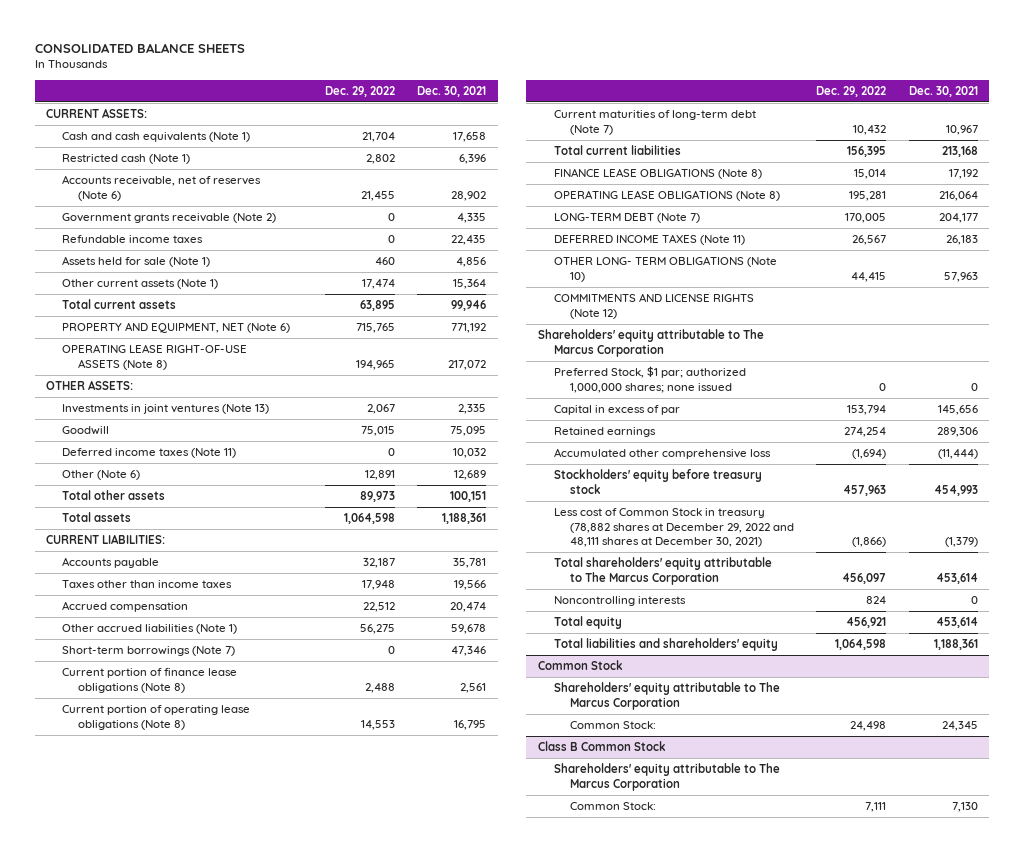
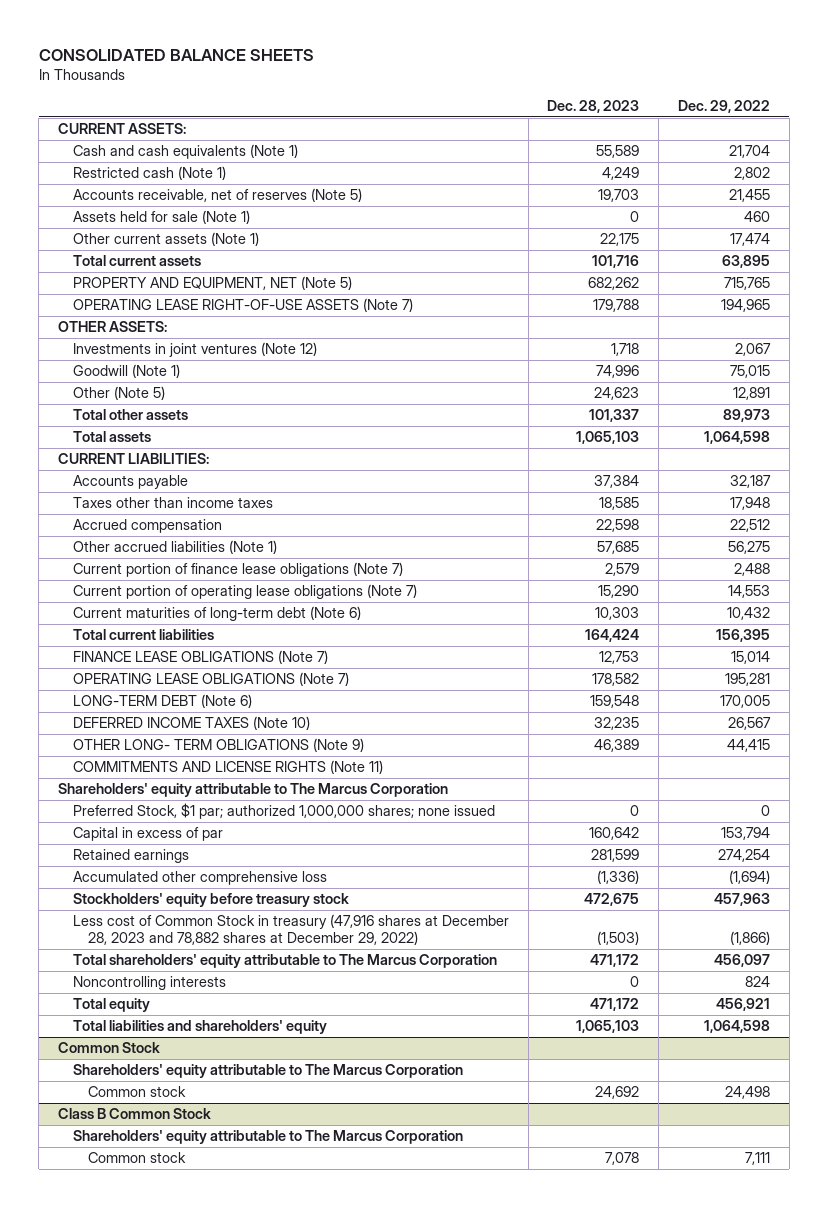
- | Dec. 29, 2022 | Dec. 30, 2021
+ | Dec. 28, 2023 | Dec. 29, 2022
- Accounts receivable, net of reserves (Note 6) | 21,455 | 28,902
- Government grants receivable (Note 2) | 0 | 4,335
- Refundable income taxes | 0 | 22,435
+ Accounts receivable, net of reserves (Note 5) | 19,703 | 21,455
- PROPERTY AND EQUIPMENT, NET (Note 6) | 715,765 | 771,192
- OPERATING LEASE RIGHT-OF-USE ASSETS (Note 8) | 194,965 | 217,072
+ PROPERTY AND EQUIPMENT, NET (Note 5) | 682,262 | 715,765
+ OPERATING LEASE RIGHT-OF-USE ASSETS (Note 7) | 179,788 | 194,965
- Investments in joint ventures (Note 13) | 2,067 | 2,335
- Goodwill | 75,015 | 75,095
- Deferred income taxes (Note 11) | 0 | 10,032
- Other (Note 6) | 12,891 | 12,689
+ Investments in joint ventures (Note 12) | 1,718 | 2,067
+ Goodwill (Note 1) | 74,996 | 75,015
+ Other (Note 5) | 24,623 | 12,891
- Short-term borrowings (Note 7) | 0 | 47,346
- Current portion of finance lease obligations (Note 8) | 2,488 | 2,561
- Current portion of operating lease obligations (Note 8) | 14,553 | 16,795
- Current maturities of long-term debt (Note 7) | 10,432 | 10,967
+ Current portion of finance lease obligations (Note 7) | 2,579 | 2,488
+ Current portion of operating lease obligations (Note 7) | 15,290 | 14,553
+ Current maturities of long-term debt (Note 6) | 10,303 | 10,432
- FINANCE LEASE OBLIGATIONS (Note 8) | 15,014 | 17,192
- OPERATING LEASE OBLIGATIONS (Note 8) | 195,281 | 216,064
- LONG-TERM DEBT (Note 7) | 170,005 | 204,177
- DEFERRED INCOME TAXES (Note 11) | 26,567 | 26,183
- OTHER LONG- TERM OBLIGATIONS (Note 10) | 44,415 | 57,963
- COMMITMENTS AND LICENSE RIGHTS (Note 12)
+ FINANCE LEASE OBLIGATIONS (Note 7) | 12,753 | 15,014
+ OPERATING LEASE OBLIGATIONS (Note 7) | 178,582 | 195,281
+ LONG-TERM DEBT (Note 6) | 159,548 | 170,005
+ DEFERRED INCOME TAXES (Note 10) | 32,235 | 26,567
+ OTHER LONG- TERM OBLIGATIONS (Note 9) | 46,389 | 44,415
+ COMMITMENTS AND LICENSE RIGHTS (Note 11)
- Less cost of Common Stock in treasury (78,882 shares at December 29, 2022 and 48,111 shares at December 30, 2021) | (1,866) | (1,379)
+ Less cost of Common Stock in treasury (47,916 shares at December 28, 2023 and 78,882 shares at December 29, 2022) | (1,503) | (1,866)
@ Common Stock
- Common Stock: | 24,498 | 24,345
+ Common stock | 24,692 | 24,498
@ Class B Common Stock
- Common Stock: | 7,111 | 7,130
+ Common stock | 7,078 | 7,111

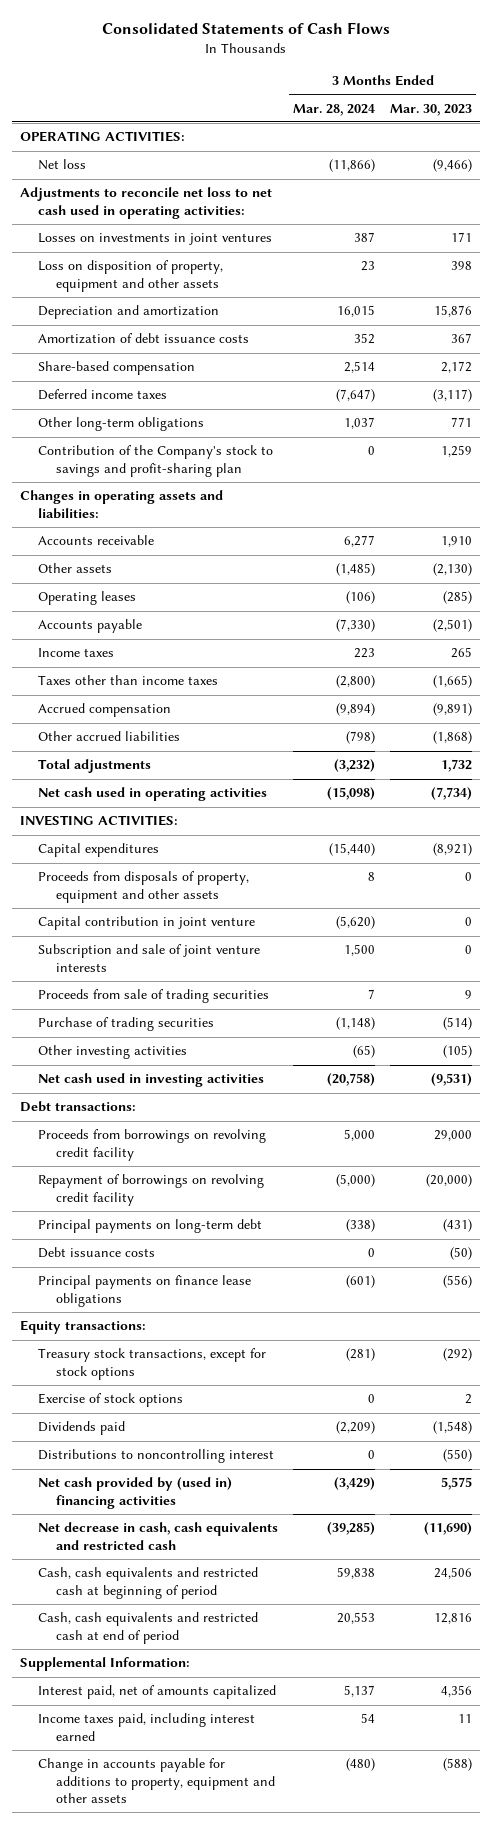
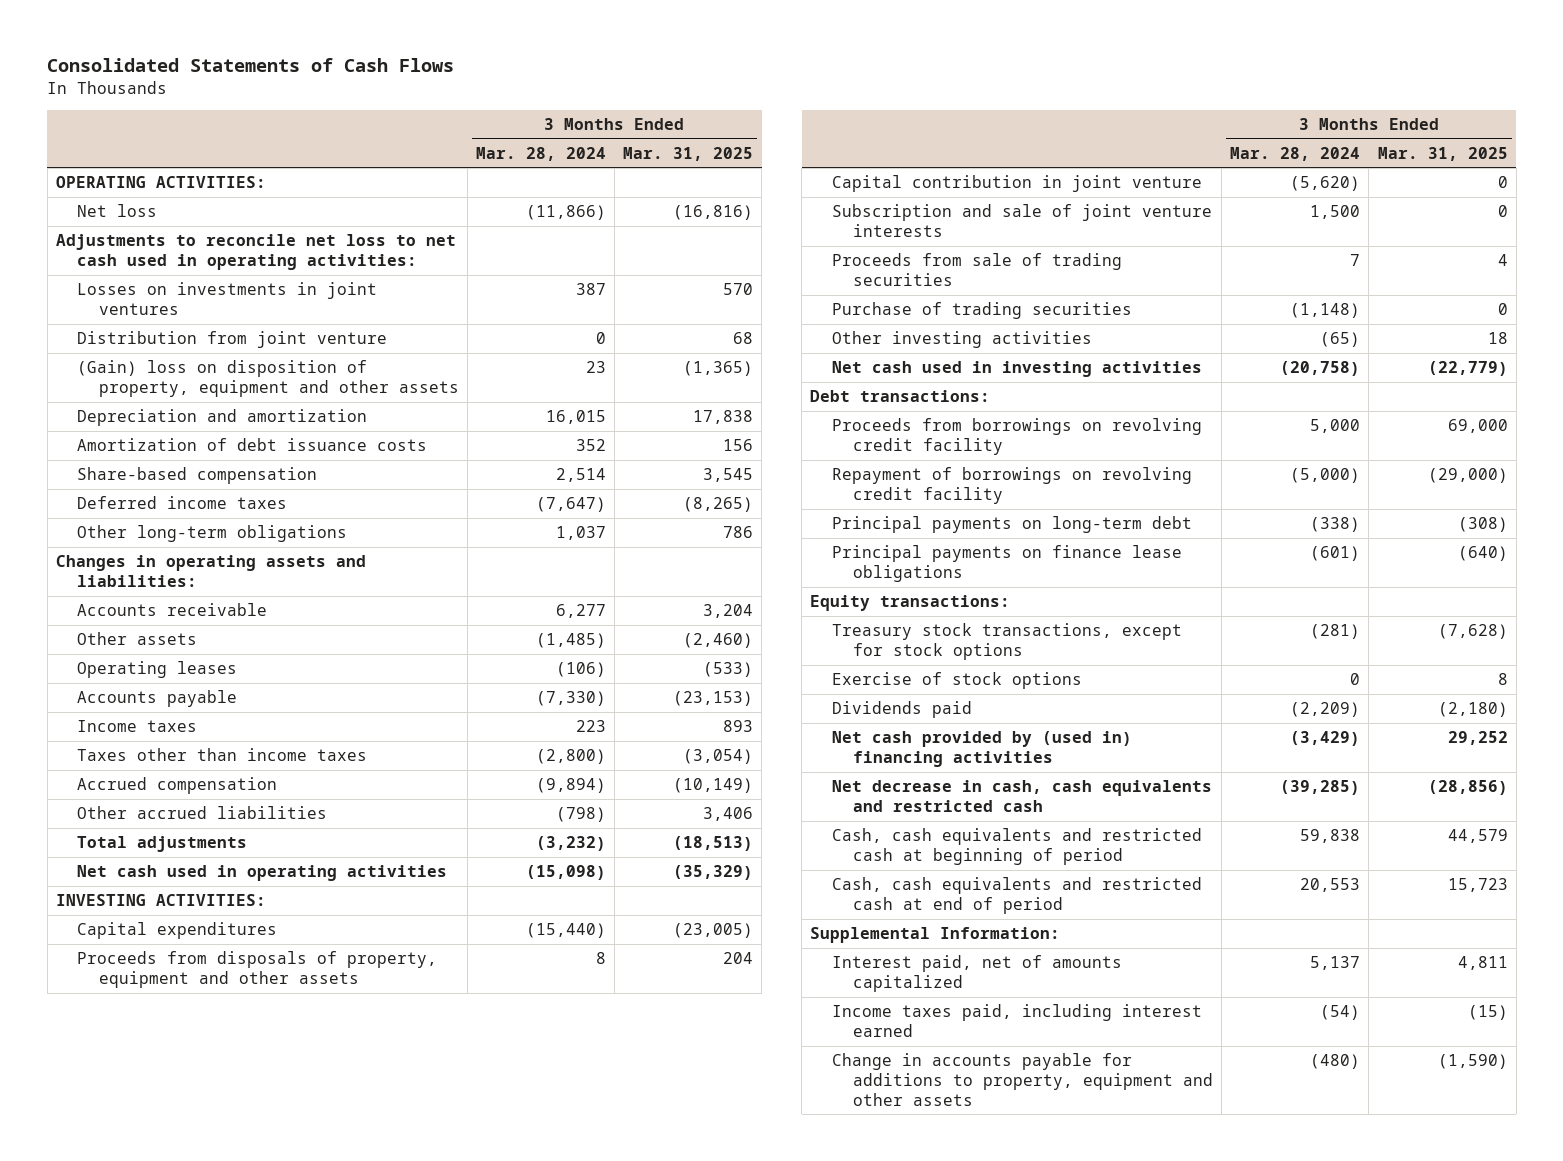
- | 3 Months Ended Mar. 28, 2024 | 3 Months Ended Mar. 30, 2023
+ | 3 Months Ended Mar. 28, 2024 | 3 Months Ended Mar. 31, 2025
- Loss on disposition of property, equipment and other assets | 23 | 398
+ Distribution from joint venture | 0 | 68
+ (Gain) loss on disposition of property, equipment and other assets | 23 | (1,365)
- Contribution of the Company's stock to savings and profit-sharing plan | 0 | 1,259
- Debt issuance costs | 0 | (50)
- Distributions to noncontrolling interest | 0 | (550)
- Income taxes paid, including interest earned | 54 | 11
+ Income taxes paid, including interest earned | (54) | (15)

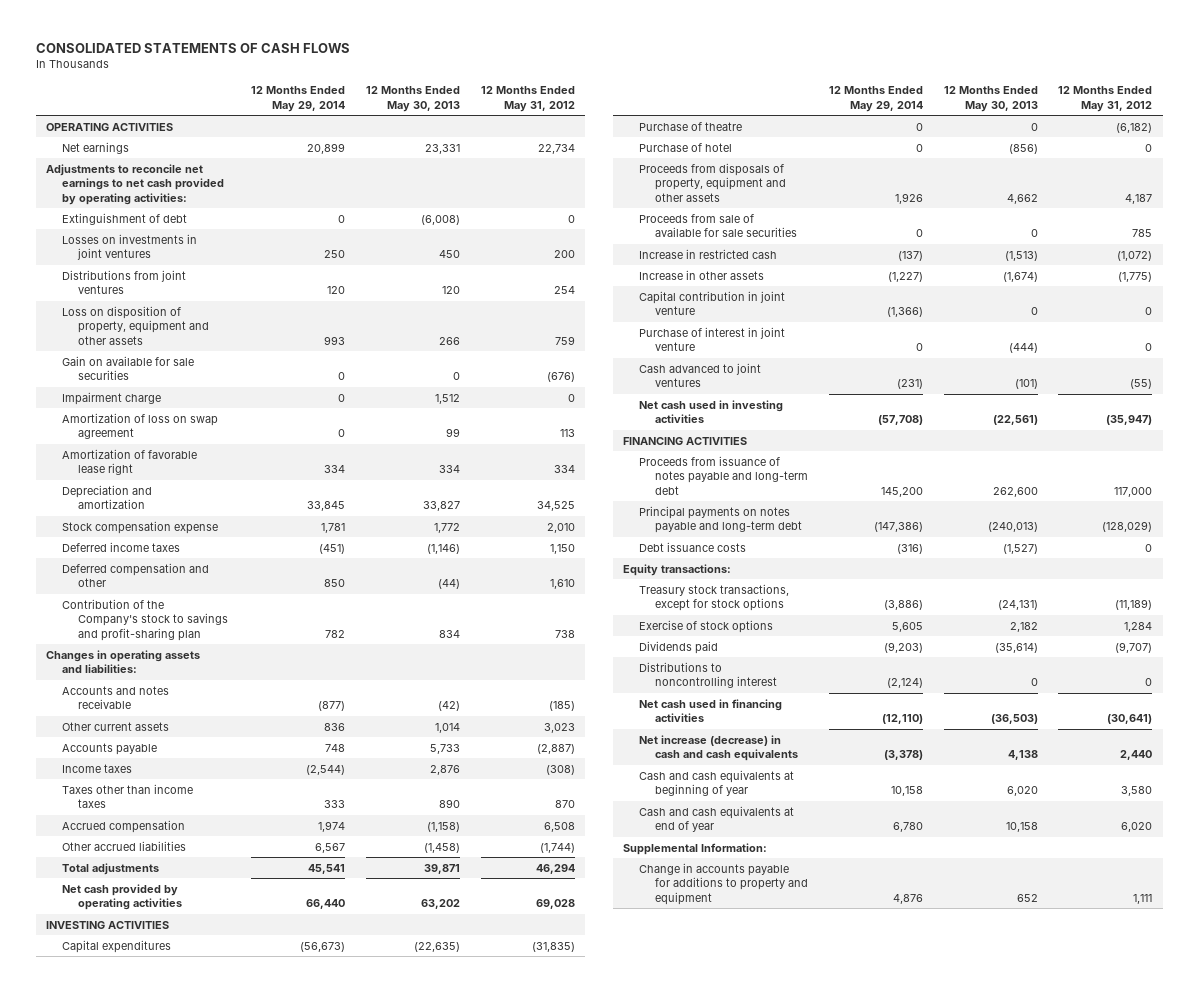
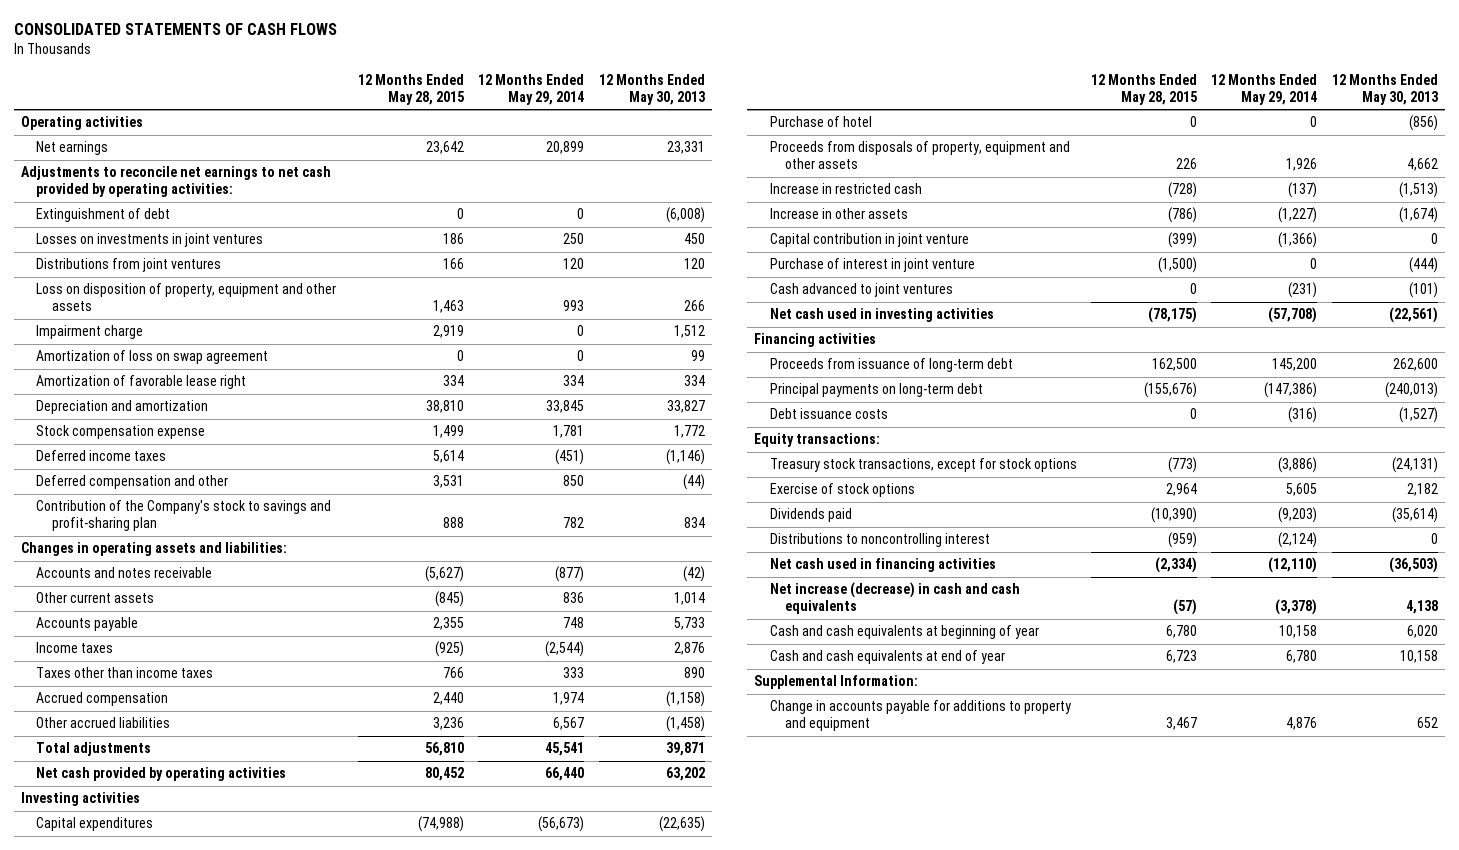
- | 12 Months Ended May 29, 2014 | 12 Months Ended May 30, 2013 | 12 Months Ended May 31, 2012
+ | 12 Months Ended May 28, 2015 | 12 Months Ended May 29, 2014 | 12 Months Ended May 30, 2013
- OPERATING ACTIVITIES
+ Operating activities
- Gain on available for sale securities | 0 | 0 | (676)
- INVESTING ACTIVITIES
+ Investing activities
- Purchase of theatre | 0 | 0 | (6,182)
- Proceeds from sale of available for sale securities | 0 | 0 | 785
- FINANCING ACTIVITIES
- Proceeds from issuance of notes payable and long-term debt | 145,200 | 262,600 | 117,000
- Principal payments on notes payable and long-term debt | (147,386) | (240,013) | (128,029)
+ Financing activities
+ Proceeds from issuance of long-term debt | 162,500 | 145,200 | 262,600
+ Principal payments on long-term debt | (155,676) | (147,386) | (240,013)

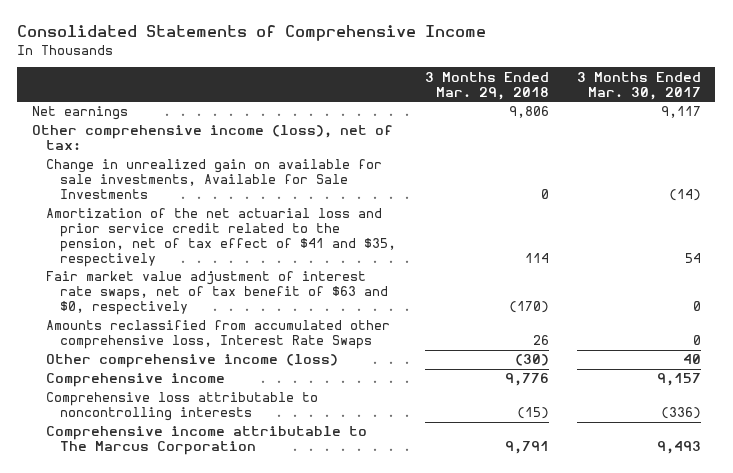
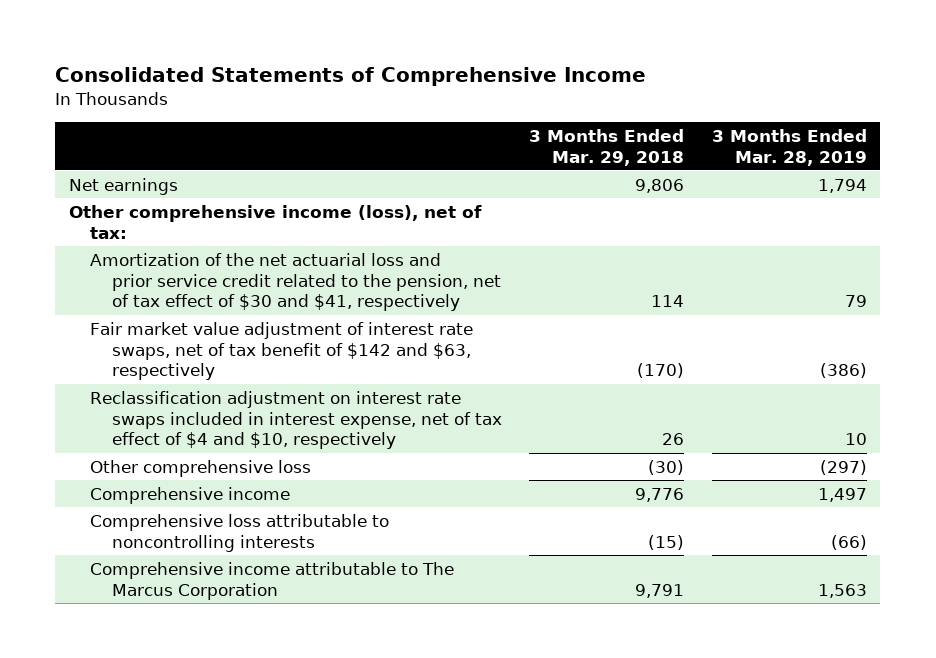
- | 3 Months Ended Mar. 29, 2018 | 3 Months Ended Mar. 30, 2017
+ | 3 Months Ended Mar. 29, 2018 | 3 Months Ended Mar. 28, 2019
- Change in unrealized gain on available for sale investments, Available for Sale Investments | 0 | (14)
- Amortization of the net actuarial loss and prior service credit related to the pension, net of tax effect of $41 and $35, respectively | 114 | 54
- Fair market value adjustment of interest rate swaps, net of tax benefit of $63 and $0, respectively | (170) | 0
- Amounts reclassified from accumulated other comprehensive loss, Interest Rate Swaps | 26 | 0
- Other comprehensive income (loss) | (30) | 40
+ Amortization of the net actuarial loss and prior service credit related to the pension, net of tax effect of $30 and $41, respectively | 114 | 79
+ Fair market value adjustment of interest rate swaps, net of tax benefit of $142 and $63, respectively | (170) | (386)
+ Reclassification adjustment on interest rate swaps included in interest expense, net of tax effect of $4 and $10, respectively | 26 | 10
+ Other comprehensive loss | (30) | (297)

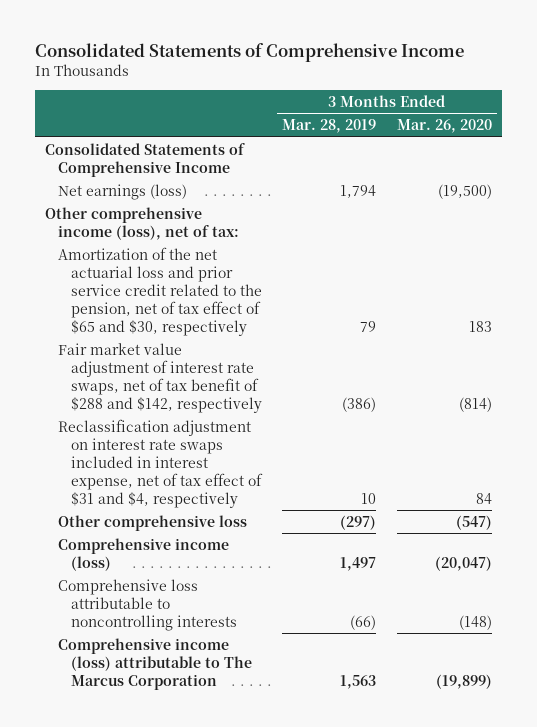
- | 3 Months Ended Mar. 29, 2018 | 3 Months Ended Mar. 28, 2019
+ | 3 Months Ended Mar. 28, 2019 | 3 Months Ended Mar. 26, 2020
- Net earnings | 9,806 | 1,794
+ Consolidated Statements of Comprehensive Income
+ Net earnings (loss) | 1,794 | (19,500)
- Amortization of the net actuarial loss and prior service credit related to the pension, net of tax effect of $30 and $41, respectively | 114 | 79
- Fair market value adjustment of interest rate swaps, net of tax benefit of $142 and $63, respectively | (170) | (386)
- Reclassification adjustment on interest rate swaps included in interest expense, net of tax effect of $4 and $10, respectively | 26 | 10
+ Amortization of the net actuarial loss and prior service credit related to the pension, net of tax effect of $65 and $30, respectively | 79 | 183
+ Fair market value adjustment of interest rate swaps, net of tax benefit of $288 and $142, respectively | (386) | (814)
+ Reclassification adjustment on interest rate swaps included in interest expense, net of tax effect of $31 and $4, respectively | 10 | 84
- Comprehensive income | 9,776 | 1,497
+ Comprehensive income (loss) | 1,497 | (20,047)
- Comprehensive income attributable to The Marcus Corporation | 9,791 | 1,563
+ Comprehensive income (loss) attributable to The Marcus Corporation | 1,563 | (19,899)

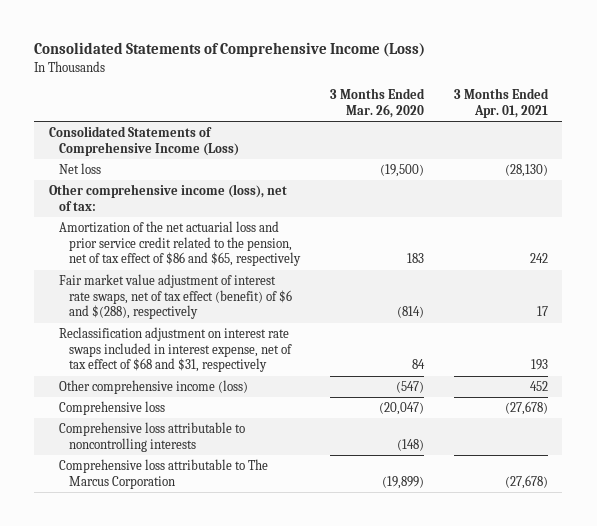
- Consolidated Statements of Comprehensive Income
+ Consolidated Statements of Comprehensive Income (Loss)
- | 3 Months Ended Mar. 28, 2019 | 3 Months Ended Mar. 26, 2020
+ | 3 Months Ended Mar. 26, 2020 | 3 Months Ended Apr. 01, 2021
- Consolidated Statements of Comprehensive Income
- Net earnings (loss) | 1,794 | (19,500)
+ Consolidated Statements of Comprehensive Income (Loss)
+ Net loss | (19,500) | (28,130)
- Amortization of the net actuarial loss and prior service credit related to the pension, net of tax effect of $65 and $30, respectively | 79 | 183
- Fair market value adjustment of interest rate swaps, net of tax benefit of $288 and $142, respectively | (386) | (814)
- Reclassification adjustment on interest rate swaps included in interest expense, net of tax effect of $31 and $4, respectively | 10 | 84
- Other comprehensive loss | (297) | (547)
- Comprehensive income (loss) | 1,497 | (20,047)
+ Amortization of the net actuarial loss and prior service credit related to the pension, net of tax effect of $86 and $65, respectively | 183 | 242
+ Fair market value adjustment of interest rate swaps, net of tax effect (benefit) of $6 and $(288), respectively | (814) | 17
+ Reclassification adjustment on interest rate swaps included in interest expense, net of tax effect of $68 and $31, respectively | 84 | 193
+ Other comprehensive income (loss) | (547) | 452
+ Comprehensive loss | (20,047) | (27,678)
- Comprehensive income (loss) attributable to The Marcus Corporation | 1,563 | (19,899)
+ Comprehensive loss attributable to The Marcus Corporation | (19,899) | (27,678)

